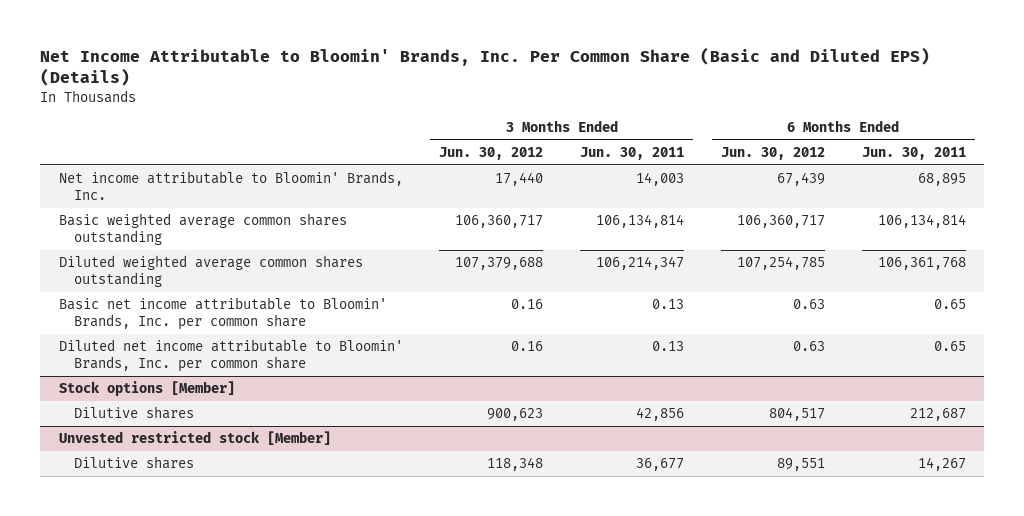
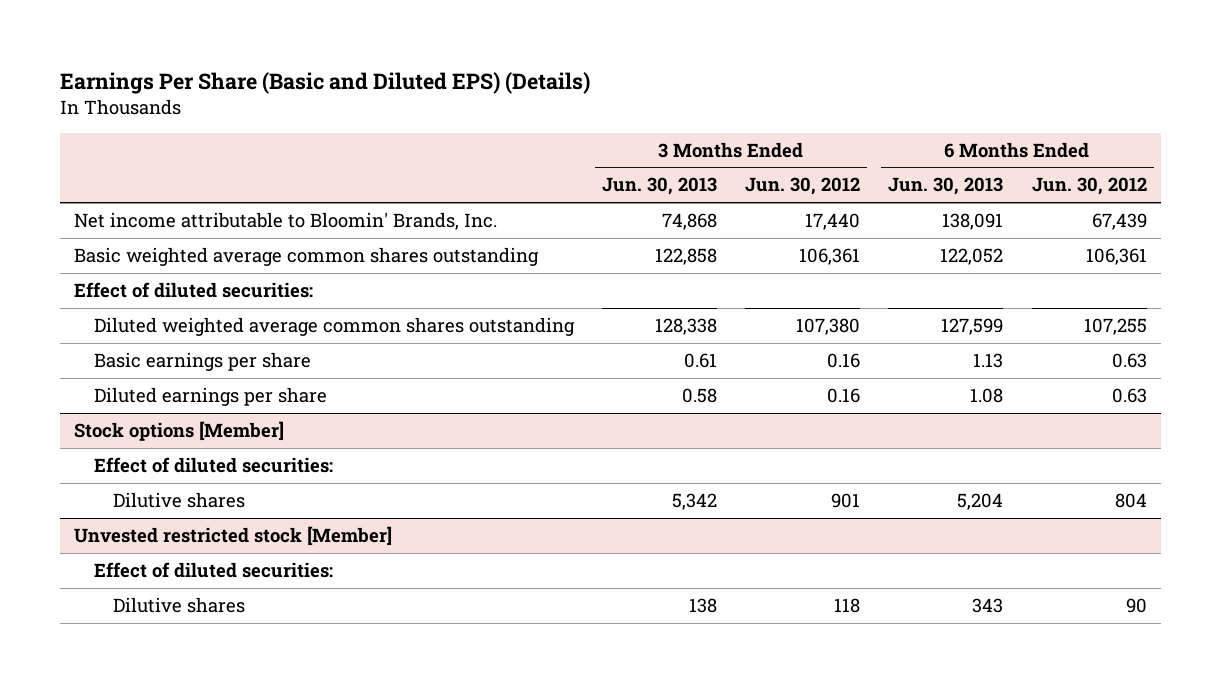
- Net Income Attributable to Bloomin' Brands, Inc. Per Common Share (Basic and Diluted EPS) (Details)
+ Earnings Per Share (Basic and Diluted EPS) (Details)
- | 3 Months Ended Jun. 30, 2012 | 3 Months Ended Jun. 30, 2011 | 6 Months Ended Jun. 30, 2012 | 6 Months Ended Jun. 30, 2011
+ | 3 Months Ended Jun. 30, 2013 | 3 Months Ended Jun. 30, 2012 | 6 Months Ended Jun. 30, 2013 | 6 Months Ended Jun. 30, 2012
- Basic weighted average common shares outstanding | 106,360,717 | 106,134,814 | 106,360,717 | 106,134,814
- Diluted weighted average common shares outstanding | 107,379,688 | 106,214,347 | 107,254,785 | 106,361,768
- Basic net income attributable to Bloomin' Brands, Inc. per common share | 0.16 | 0.13 | 0.63 | 0.65
- Diluted net income attributable to Bloomin' Brands, Inc. per common share | 0.16 | 0.13 | 0.63 | 0.65
+ Basic weighted average common shares outstanding | 122,858 | 106,361 | 122,052 | 106,361
+ Effect of diluted securities:
+ Diluted weighted average common shares outstanding | 128,338 | 107,380 | 127,599 | 107,255
+ Basic earnings per share | 0.61 | 0.16 | 1.13 | 0.63
+ Diluted earnings per share | 0.58 | 0.16 | 1.08 | 0.63
@ Stock options [Member]
- Dilutive shares | 900,623 | 42,856 | 804,517 | 212,687
+ Effect of diluted securities:
+ Dilutive shares | 5,342 | 901 | 5,204 | 804
@ Unvested restricted stock [Member]
- Dilutive shares | 118,348 | 36,677 | 89,551 | 14,267
+ Effect of diluted securities:
+ Dilutive shares | 138 | 118 | 343 | 90

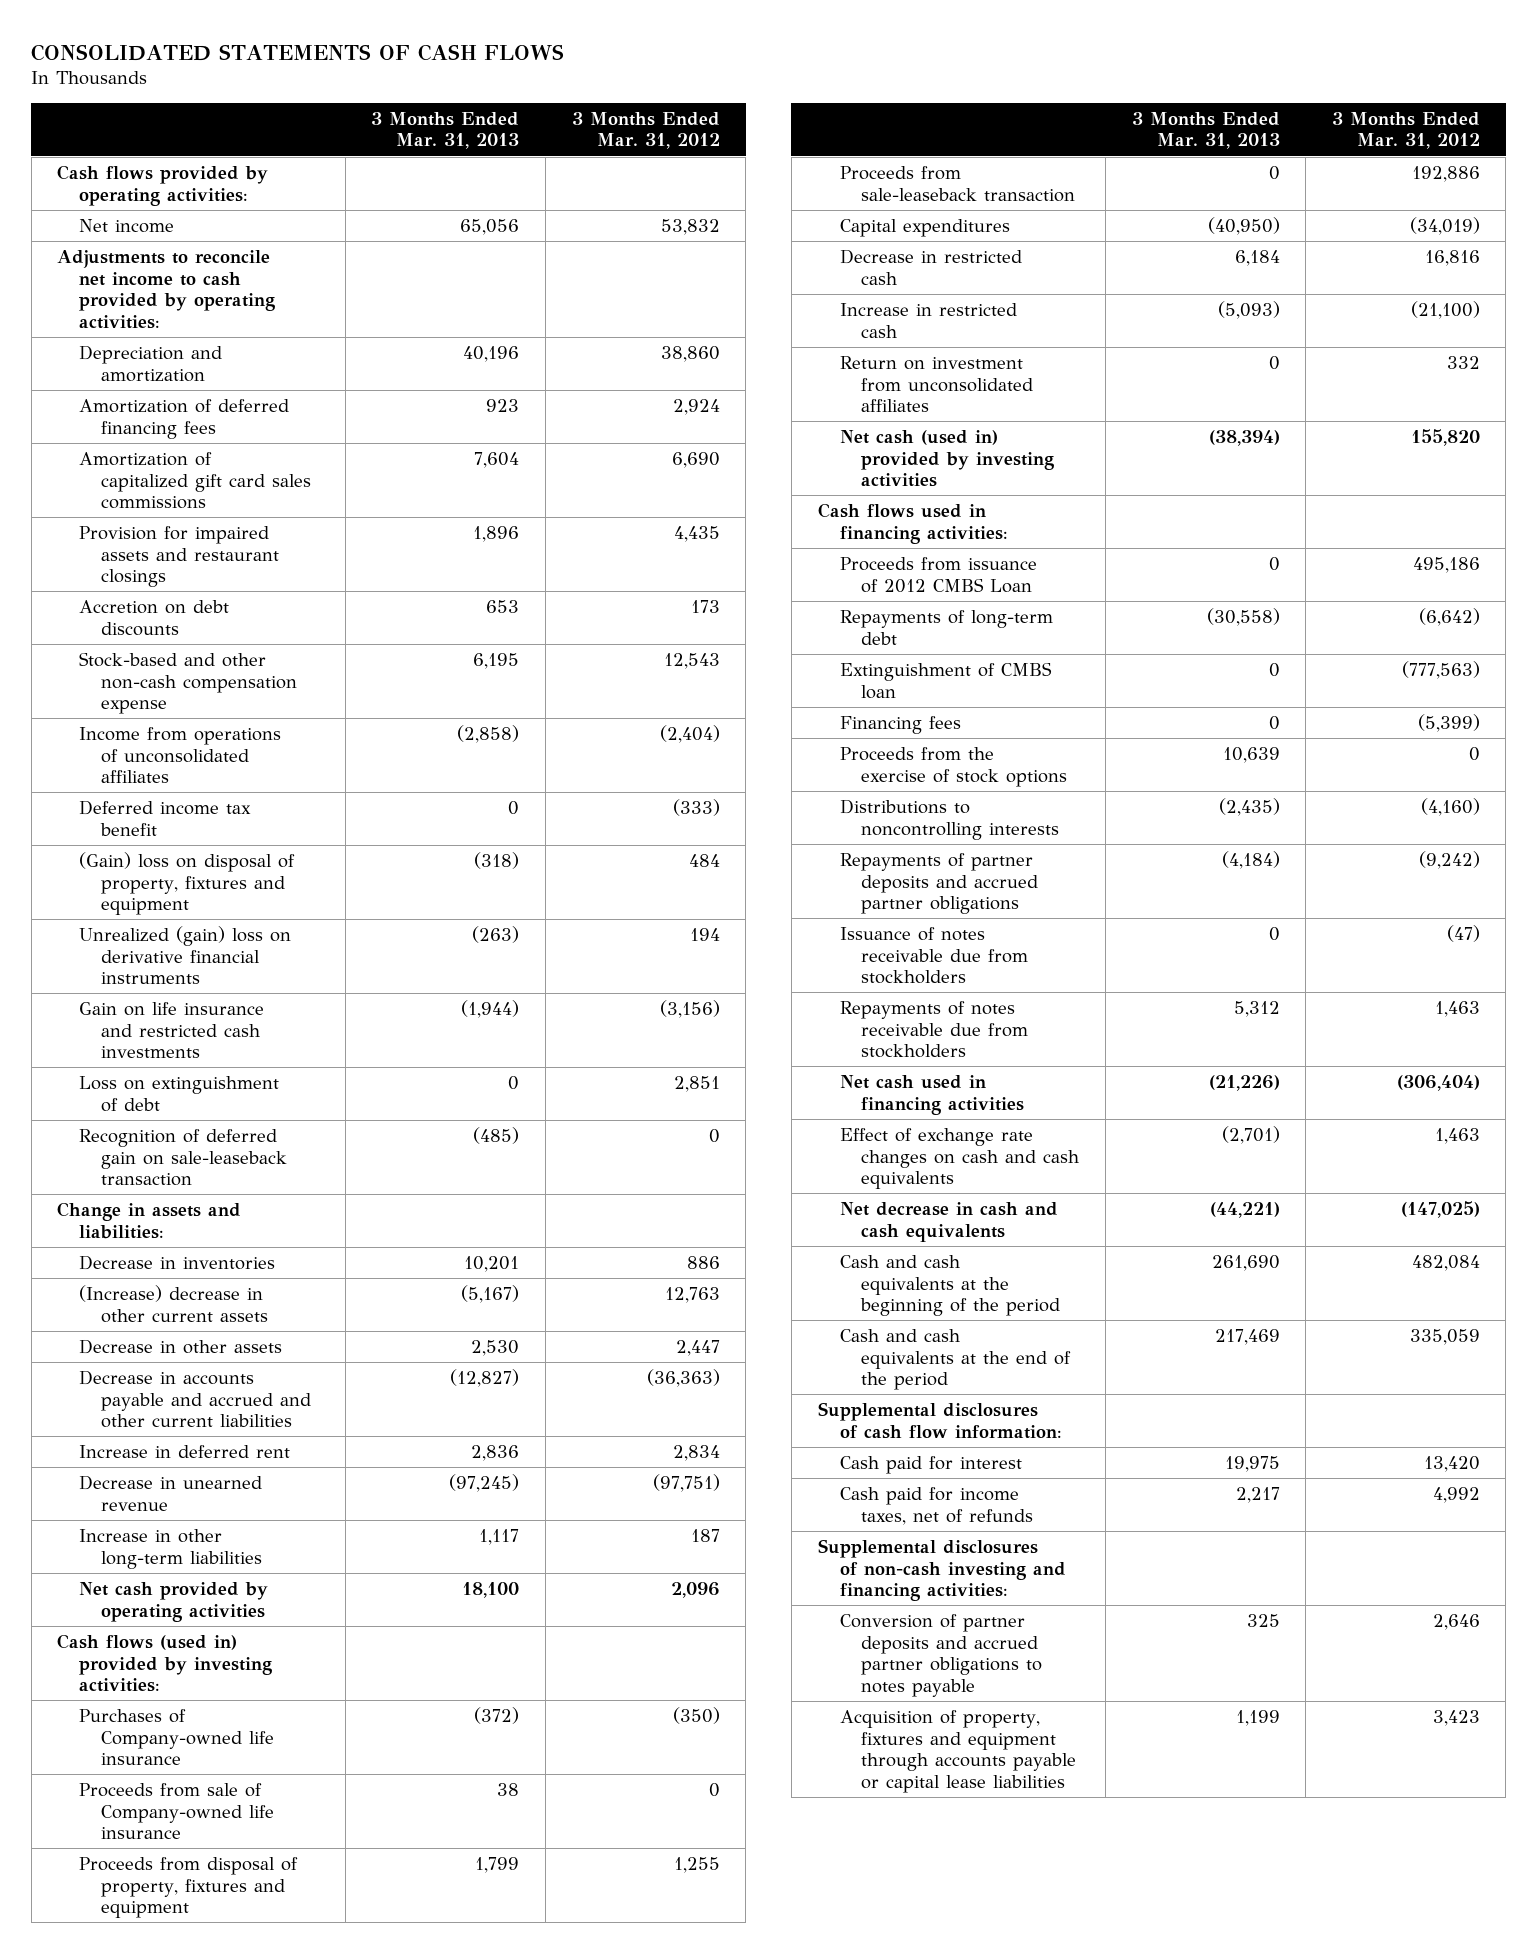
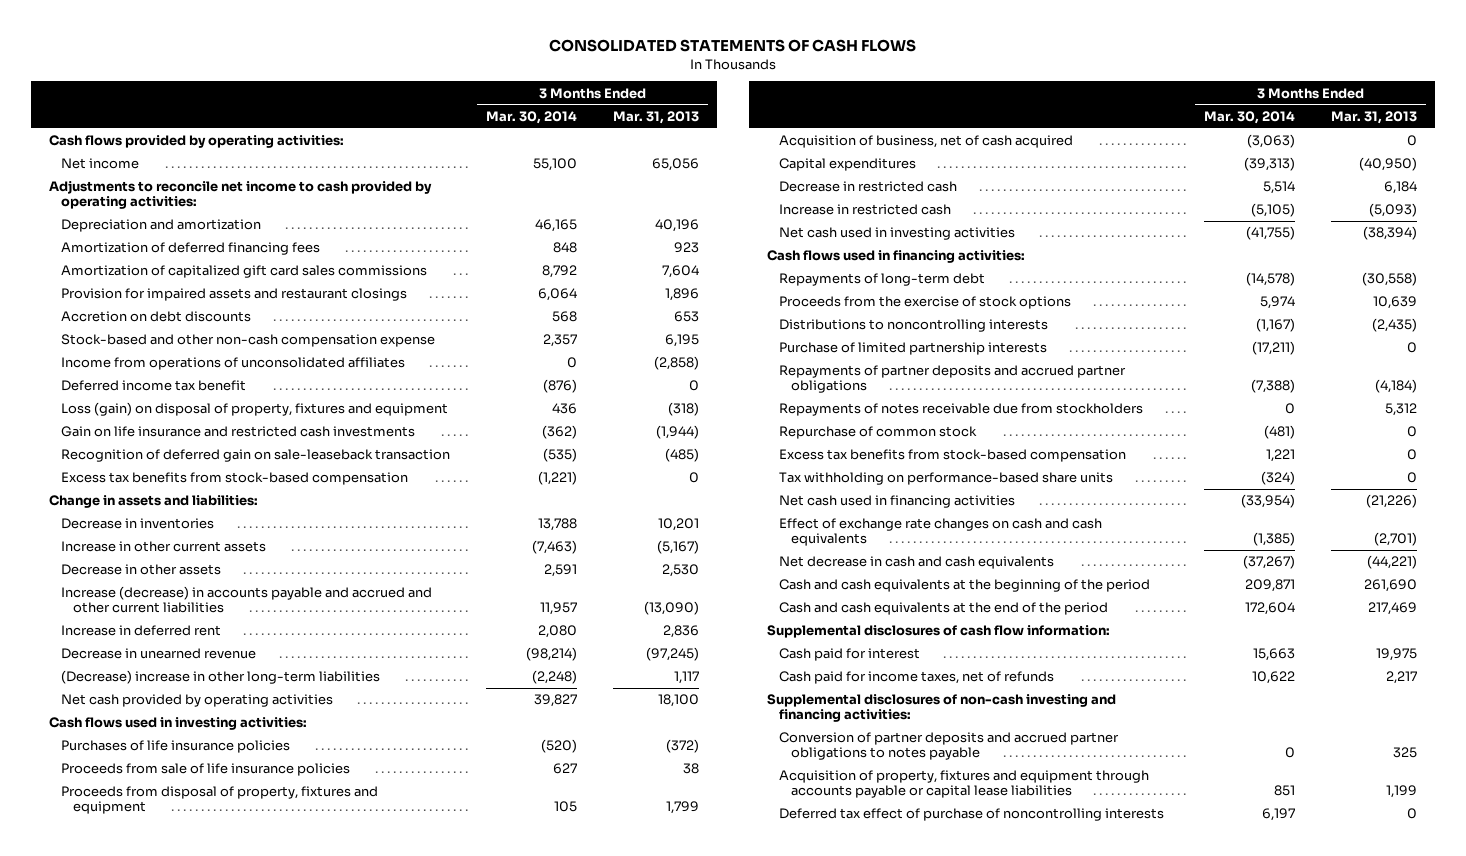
- | 3 Months Ended Mar. 31, 2013 | 3 Months Ended Mar. 31, 2012
+ | 3 Months Ended Mar. 30, 2014 | 3 Months Ended Mar. 31, 2013
- (Gain) loss on disposal of property, fixtures and equipment | (318) | 484
- Unrealized (gain) loss on derivative financial instruments | (263) | 194
+ Loss (gain) on disposal of property, fixtures and equipment | 436 | (318)
- Loss on extinguishment of debt | 0 | 2,851
+ Excess tax benefits from stock-based compensation | (1,221) | 0
- (Increase) decrease in other current assets | (5,167) | 12,763
+ Increase in other current assets | (7,463) | (5,167)
- Decrease in accounts payable and accrued and other current liabilities | (12,827) | (36,363)
+ Increase (decrease) in accounts payable and accrued and other current liabilities | 11,957 | (13,090)
- Increase in other long-term liabilities | 1,117 | 187
+ (Decrease) increase in other long-term liabilities | (2,248) | 1,117
- Cash flows (used in) provided by investing activities:
- Purchases of Company-owned life insurance | (372) | (350)
- Proceeds from sale of Company-owned life insurance | 38 | 0
+ Cash flows used in investing activities:
+ Purchases of life insurance policies | (520) | (372)
+ Proceeds from sale of life insurance policies | 627 | 38
- Proceeds from sale-leaseback transaction | 0 | 192,886
+ Acquisition of business, net of cash acquired | (3,063) | 0
- Return on investment from unconsolidated affiliates | 0 | 332
- Net cash (used in) provided by investing activities | (38,394) | 155,820
+ Net cash used in investing activities | (41,755) | (38,394)
- Proceeds from issuance of 2012 CMBS Loan | 0 | 495,186
- Extinguishment of CMBS loan | 0 | (777,563)
- Financing fees | 0 | (5,399)
+ Purchase of limited partnership interests | (17,211) | 0
- Issuance of notes receivable due from stockholders | 0 | (47)
+ Repurchase of common stock | (481) | 0
+ Excess tax benefits from stock-based compensation | 1,221 | 0
+ Tax withholding on performance-based share units | (324) | 0
+ Deferred tax effect of purchase of noncontrolling interests | 6,197 | 0

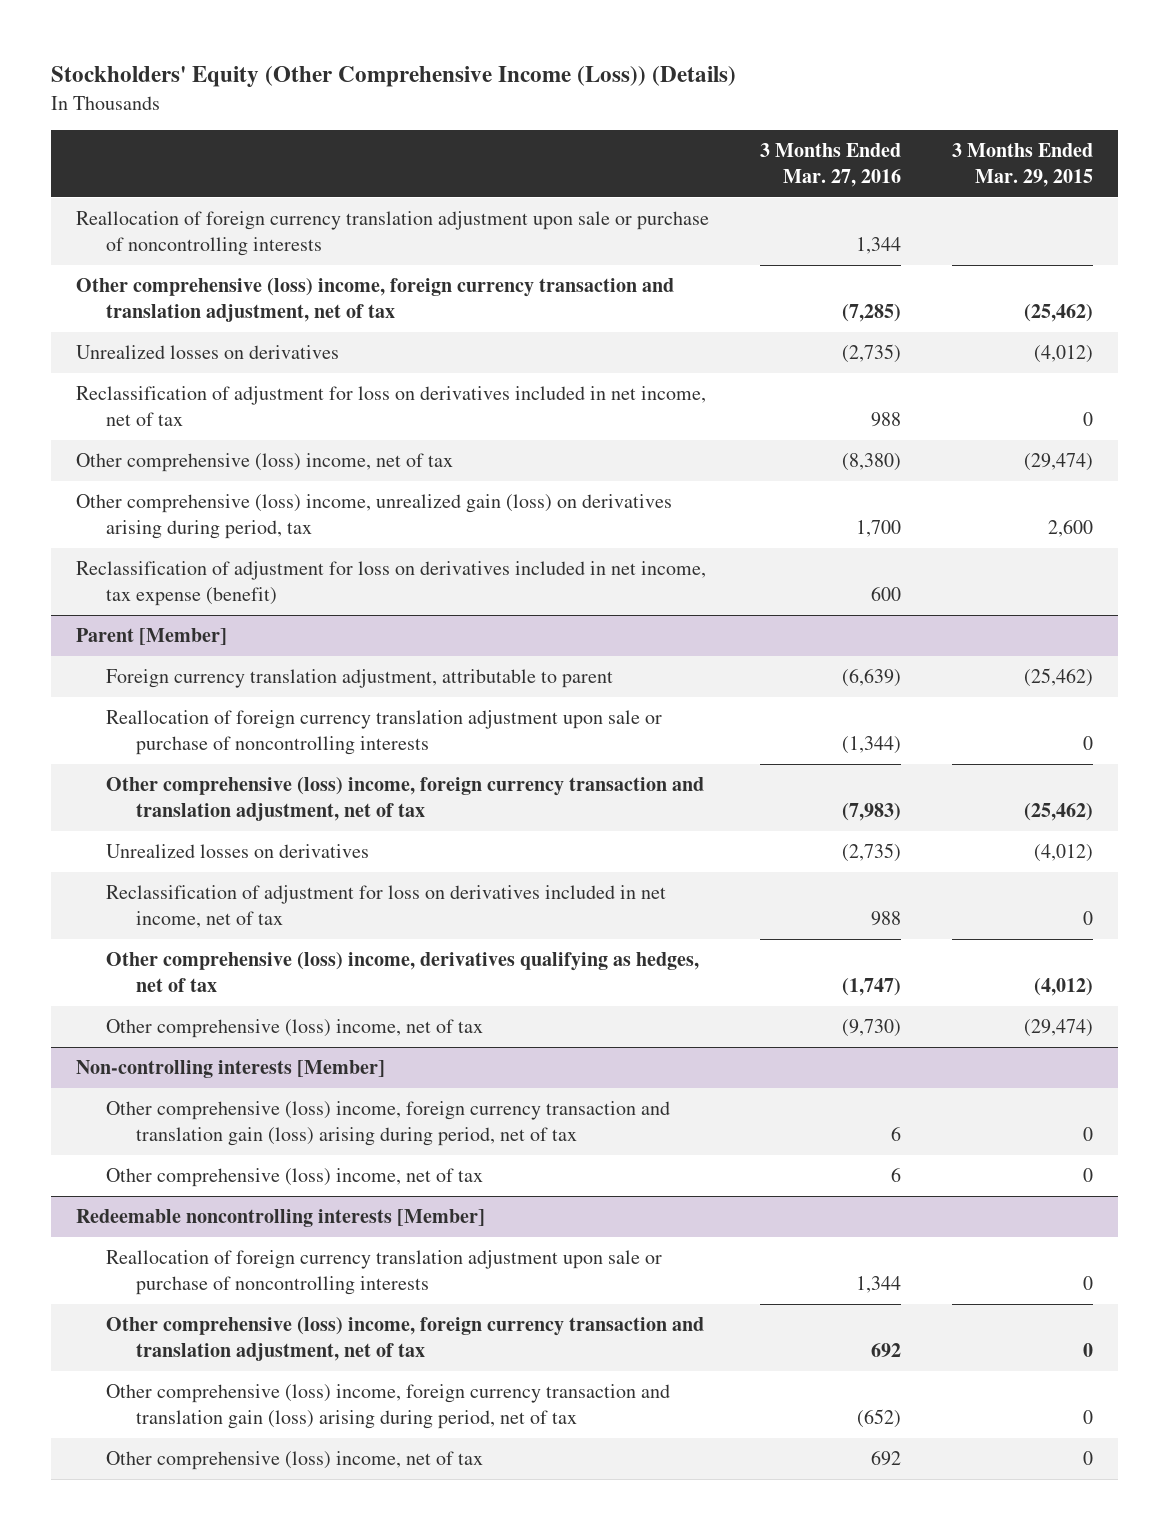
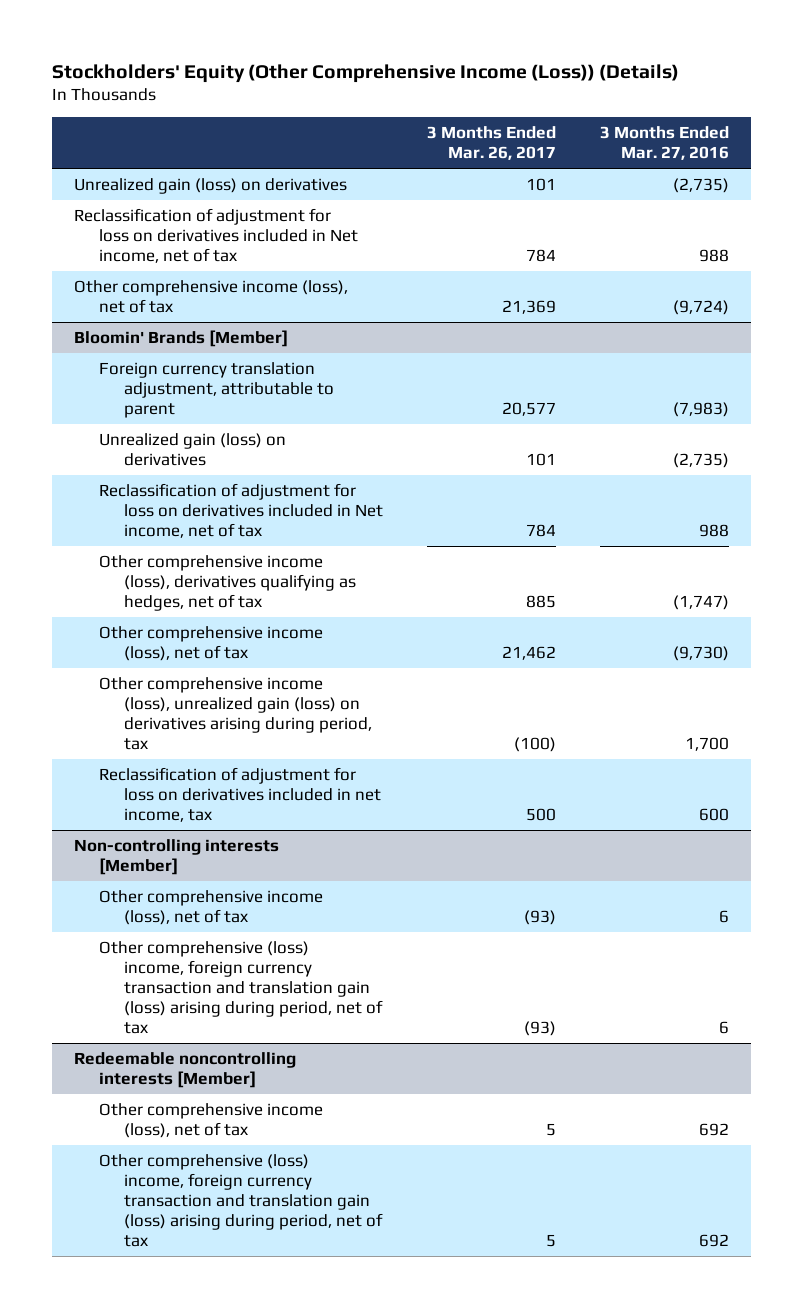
- | 3 Months Ended Mar. 27, 2016 | 3 Months Ended Mar. 29, 2015
+ | 3 Months Ended Mar. 26, 2017 | 3 Months Ended Mar. 27, 2016
- Reallocation of foreign currency translation adjustment upon sale or purchase of noncontrolling interests | 1,344 |
- Other comprehensive (loss) income, foreign currency transaction and translation adjustment, net of tax | (7,285) | (25,462)
- Unrealized losses on derivatives | (2,735) | (4,012)
- Reclassification of adjustment for loss on derivatives included in net income, net of tax | 988 | 0
- Other comprehensive (loss) income, net of tax | (8,380) | (29,474)
- Other comprehensive (loss) income, unrealized gain (loss) on derivatives arising during period, tax | 1,700 | 2,600
- Reclassification of adjustment for loss on derivatives included in net income, tax expense (benefit) | 600 |
- Parent [Member]
- Foreign currency translation adjustment, attributable to parent | (6,639) | (25,462)
- Reallocation of foreign currency translation adjustment upon sale or purchase of noncontrolling interests | (1,344) | 0
- Other comprehensive (loss) income, foreign currency transaction and translation adjustment, net of tax | (7,983) | (25,462)
- Unrealized losses on derivatives | (2,735) | (4,012)
- Reclassification of adjustment for loss on derivatives included in net income, net of tax | 988 | 0
- Other comprehensive (loss) income, derivatives qualifying as hedges, net of tax | (1,747) | (4,012)
- Other comprehensive (loss) income, net of tax | (9,730) | (29,474)
+ Unrealized gain (loss) on derivatives | 101 | (2,735)
+ Reclassification of adjustment for loss on derivatives included in Net income, net of tax | 784 | 988
+ Other comprehensive income (loss), net of tax | 21,369 | (9,724)
+ Bloomin' Brands [Member]
+ Foreign currency translation adjustment, attributable to parent | 20,577 | (7,983)
+ Unrealized gain (loss) on derivatives | 101 | (2,735)
+ Reclassification of adjustment for loss on derivatives included in Net income, net of tax | 784 | 988
+ Other comprehensive income (loss), derivatives qualifying as hedges, net of tax | 885 | (1,747)
+ Other comprehensive income (loss), net of tax | 21,462 | (9,730)
+ Other comprehensive income (loss), unrealized gain (loss) on derivatives arising during period, tax | (100) | 1,700
+ Reclassification of adjustment for loss on derivatives included in net income, tax | 500 | 600
@ Non-controlling interests [Member]
+ Other comprehensive income (loss), net of tax | (93) | 6
- Other comprehensive (loss) income, net of tax | 6 | 0
@ Redeemable noncontrolling interests [Member]
- Reallocation of foreign currency translation adjustment upon sale or purchase of noncontrolling interests | 1,344 | 0
- Other comprehensive (loss) income, foreign currency transaction and translation adjustment, net of tax | 692 | 0
- Other comprehensive (loss) income, foreign currency transaction and translation gain (loss) arising during period, net of tax | (652) | 0
- Other comprehensive (loss) income, net of tax | 692 | 0
+ Other comprehensive income (loss), net of tax | 5 | 692
+ Other comprehensive (loss) income, foreign currency transaction and translation gain (loss) arising during period, net of tax | 5 | 692

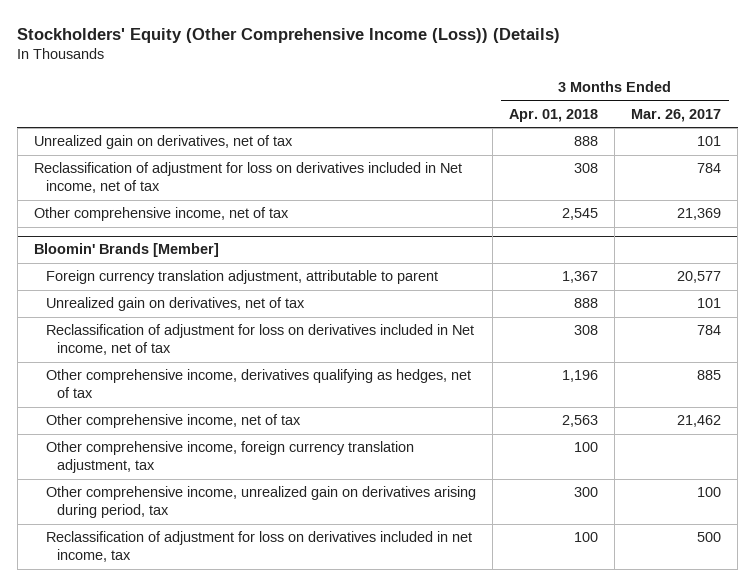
- | 3 Months Ended Mar. 26, 2017 | 3 Months Ended Mar. 27, 2016
+ | 3 Months Ended Apr. 01, 2018 | 3 Months Ended Mar. 26, 2017
- Unrealized gain (loss) on derivatives | 101 | (2,735)
+ Unrealized gain on derivatives, net of tax | 888 | 101
- Other comprehensive income (loss), net of tax | 21,369 | (9,724)
+ Other comprehensive income, net of tax | 2,545 | 21,369
@ Bloomin' Brands [Member]
- Unrealized gain (loss) on derivatives | 101 | (2,735)
+ Unrealized gain on derivatives, net of tax | 888 | 101
- Other comprehensive income (loss), derivatives qualifying as hedges, net of tax | 885 | (1,747)
- Other comprehensive income (loss), net of tax | 21,462 | (9,730)
- Other comprehensive income (loss), unrealized gain (loss) on derivatives arising during period, tax | (100) | 1,700
+ Other comprehensive income, derivatives qualifying as hedges, net of tax | 1,196 | 885
+ Other comprehensive income, net of tax | 2,563 | 21,462
+ Other comprehensive income, foreign currency translation adjustment, tax | 100 |
+ Other comprehensive income, unrealized gain on derivatives arising during period, tax | 300 | 100
- Non-controlling interests [Member]
- Other comprehensive income (loss), net of tax | (93) | 6
- Other comprehensive (loss) income, foreign currency transaction and translation gain (loss) arising during period, net of tax | (93) | 6
- Redeemable noncontrolling interests [Member]
- Other comprehensive income (loss), net of tax | 5 | 692
- Other comprehensive (loss) income, foreign currency transaction and translation gain (loss) arising during period, net of tax | 5 | 692

